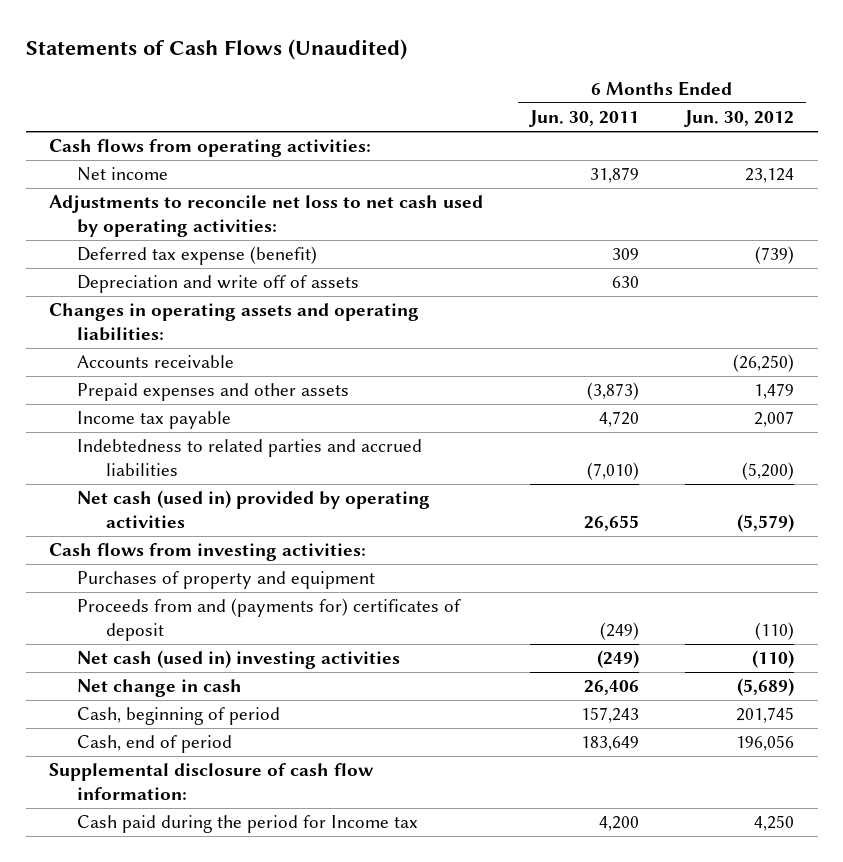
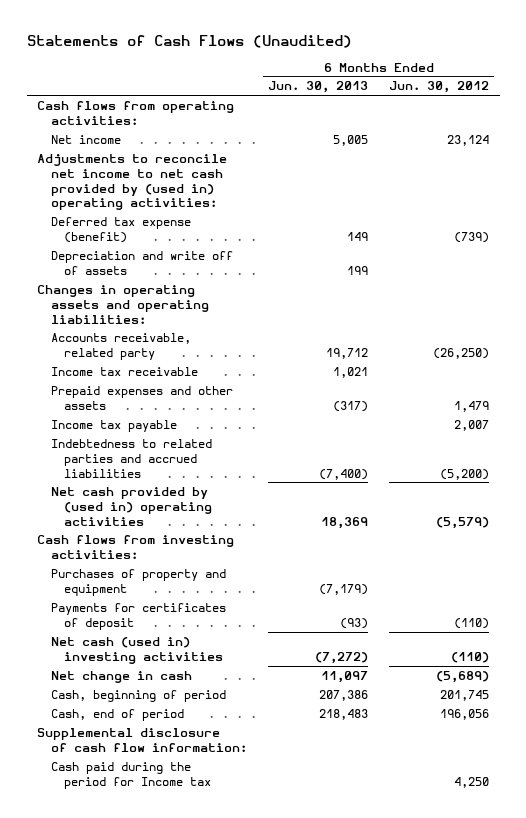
- | 6 Months Ended Jun. 30, 2011 | 6 Months Ended Jun. 30, 2012
+ | 6 Months Ended Jun. 30, 2013 | 6 Months Ended Jun. 30, 2012
- Adjustments to reconcile net loss to net cash used by operating activities:
+ Adjustments to reconcile net income to net cash provided by (used in) operating activities:
- Accounts receivable | | (26,250)
+ Accounts receivable, related party | 19,712 | (26,250)
+ Income tax receivable | 1,021 |
- Net cash (used in) provided by operating activities | 26,655 | (5,579)
+ Net cash provided by (used in) operating activities | 18,369 | (5,579)
- Proceeds from and (payments for) certificates of deposit | (249) | (110)
+ Payments for certificates of deposit | (93) | (110)

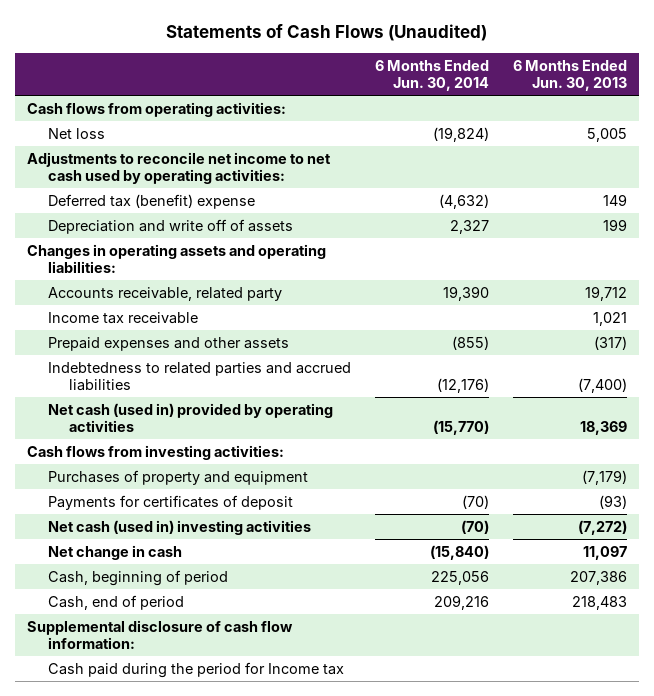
- | 6 Months Ended Jun. 30, 2013 | 6 Months Ended Jun. 30, 2012
+ | 6 Months Ended Jun. 30, 2014 | 6 Months Ended Jun. 30, 2013
- Net income | 5,005 | 23,124
- Adjustments to reconcile net income to net cash provided by (used in) operating activities:
- Deferred tax expense (benefit) | 149 | (739)
+ Net loss | (19,824) | 5,005
+ Adjustments to reconcile net income to net cash used by operating activities:
+ Deferred tax (benefit) expense | (4,632) | 149
- Income tax payable | | 2,007
- Net cash provided by (used in) operating activities | 18,369 | (5,579)
+ Net cash (used in) provided by operating activities | (15,770) | 18,369

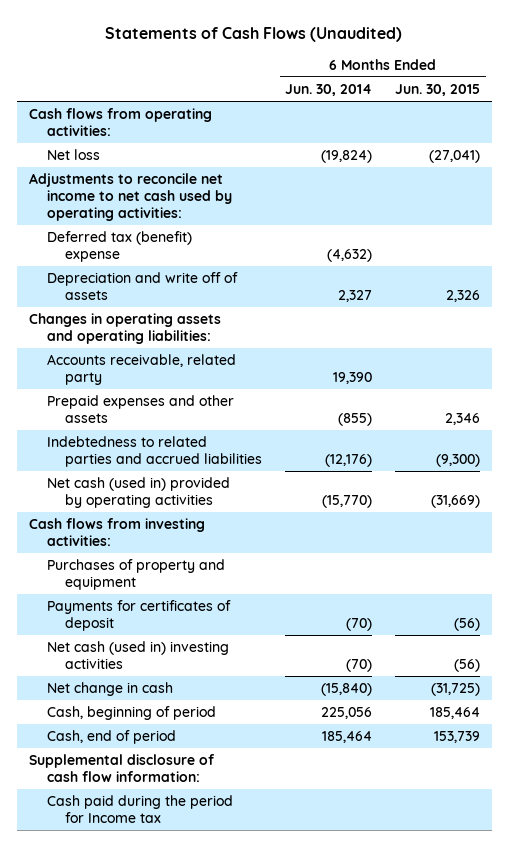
- | 6 Months Ended Jun. 30, 2014 | 6 Months Ended Jun. 30, 2013
+ | 6 Months Ended Jun. 30, 2014 | 6 Months Ended Jun. 30, 2015
- Income tax receivable | | 1,021
- Cash, end of period | 209,216 | 218,483
+ Cash, end of period | 185,464 | 153,739

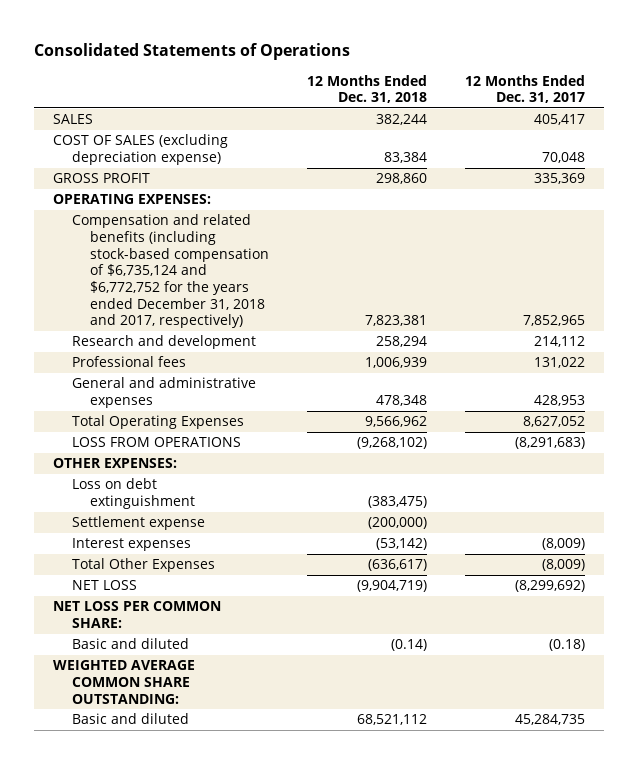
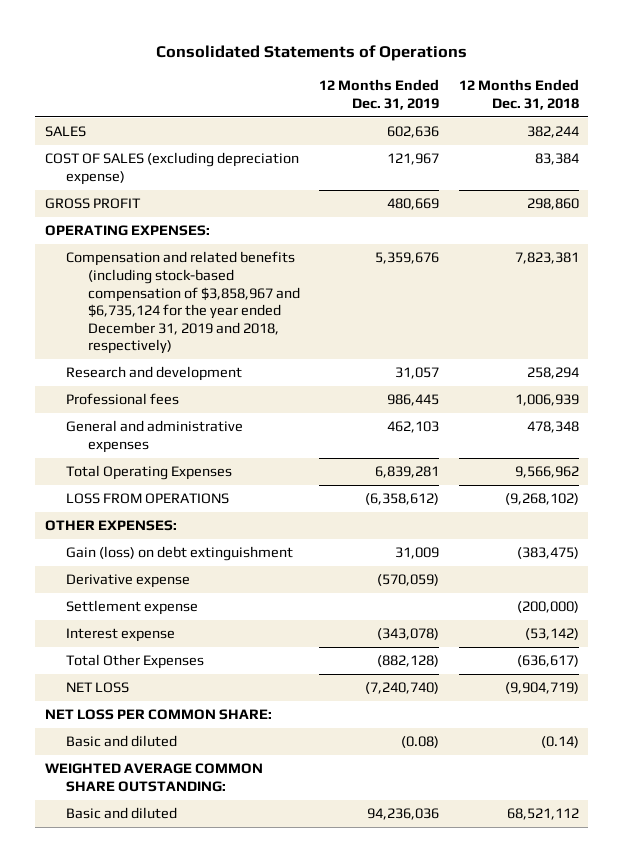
- | 12 Months Ended Dec. 31, 2018 | 12 Months Ended Dec. 31, 2017
+ | 12 Months Ended Dec. 31, 2019 | 12 Months Ended Dec. 31, 2018
- Compensation and related benefits (including stock-based compensation of $6,735,124 and $6,772,752 for the years ended December 31, 2018 and 2017, respectively) | 7,823,381 | 7,852,965
+ Compensation and related benefits (including stock-based compensation of $3,858,967 and $6,735,124 for the year ended December 31, 2019 and 2018, respectively) | 5,359,676 | 7,823,381
- Loss on debt extinguishment | (383,475) |
+ Gain (loss) on debt extinguishment | 31,009 | (383,475)
+ Derivative expense | (570,059) |
- Interest expenses | (53,142) | (8,009)
+ Interest expense | (343,078) | (53,142)

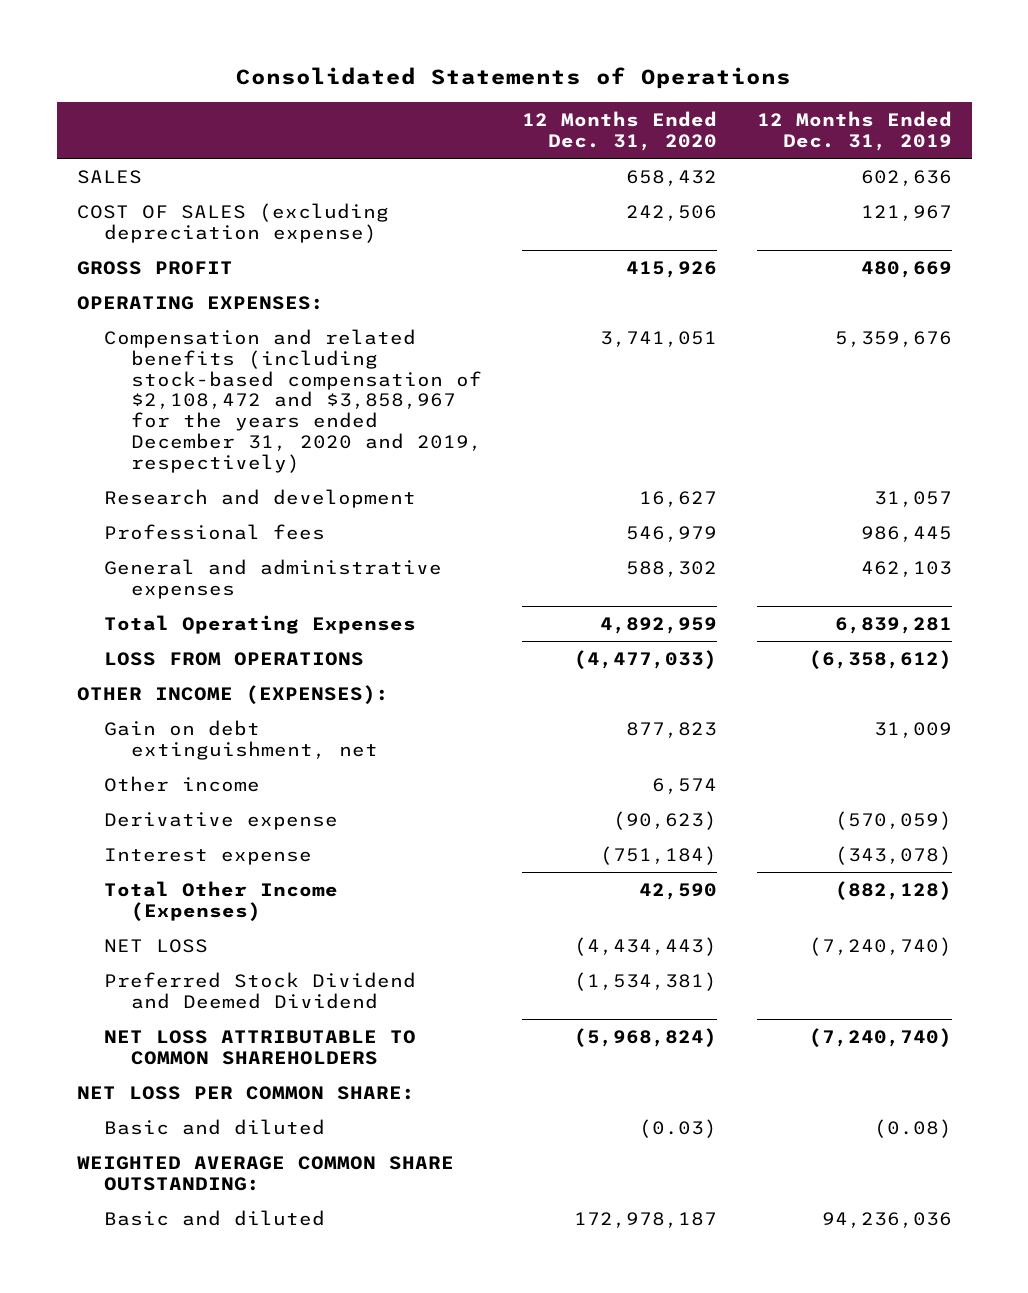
- | 12 Months Ended Dec. 31, 2019 | 12 Months Ended Dec. 31, 2018
+ | 12 Months Ended Dec. 31, 2020 | 12 Months Ended Dec. 31, 2019
- Compensation and related benefits (including stock-based compensation of $3,858,967 and $6,735,124 for the year ended December 31, 2019 and 2018, respectively) | 5,359,676 | 7,823,381
+ Compensation and related benefits (including stock-based compensation of $2,108,472 and $3,858,967 for the years ended December 31, 2020 and 2019, respectively) | 3,741,051 | 5,359,676
- OTHER EXPENSES:
- Gain (loss) on debt extinguishment | 31,009 | (383,475)
+ OTHER INCOME (EXPENSES):
+ Gain on debt extinguishment, net | 877,823 | 31,009
+ Other income | 6,574 |
- Settlement expense | | (200,000)
- Total Other Expenses | (882,128) | (636,617)
+ Total Other Income (Expenses) | 42,590 | (882,128)
+ Preferred Stock Dividend and Deemed Dividend | (1,534,381) |
+ NET LOSS ATTRIBUTABLE TO COMMON SHAREHOLDERS | (5,968,824) | (7,240,740)

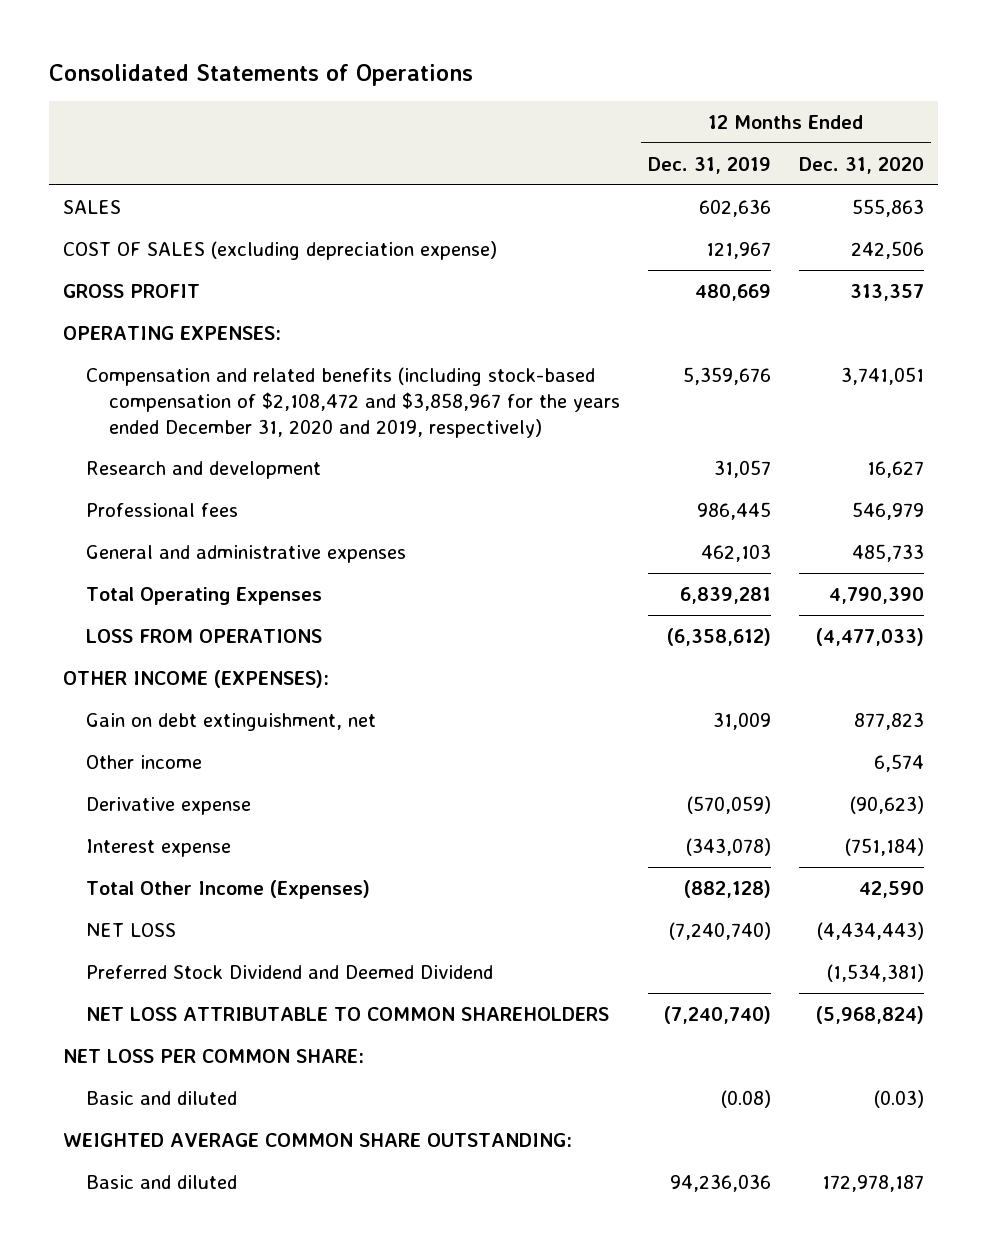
- | 12 Months Ended Dec. 31, 2020 | 12 Months Ended Dec. 31, 2019
+ | 12 Months Ended Dec. 31, 2019 | 12 Months Ended Dec. 31, 2020
- SALES | 658,432 | 602,636
+ SALES | 602,636 | 555,863
- GROSS PROFIT | 415,926 | 480,669
+ GROSS PROFIT | 480,669 | 313,357
- General and administrative expenses | 588,302 | 462,103
- Total Operating Expenses | 4,892,959 | 6,839,281
+ General and administrative expenses | 462,103 | 485,733
+ Total Operating Expenses | 6,839,281 | 4,790,390

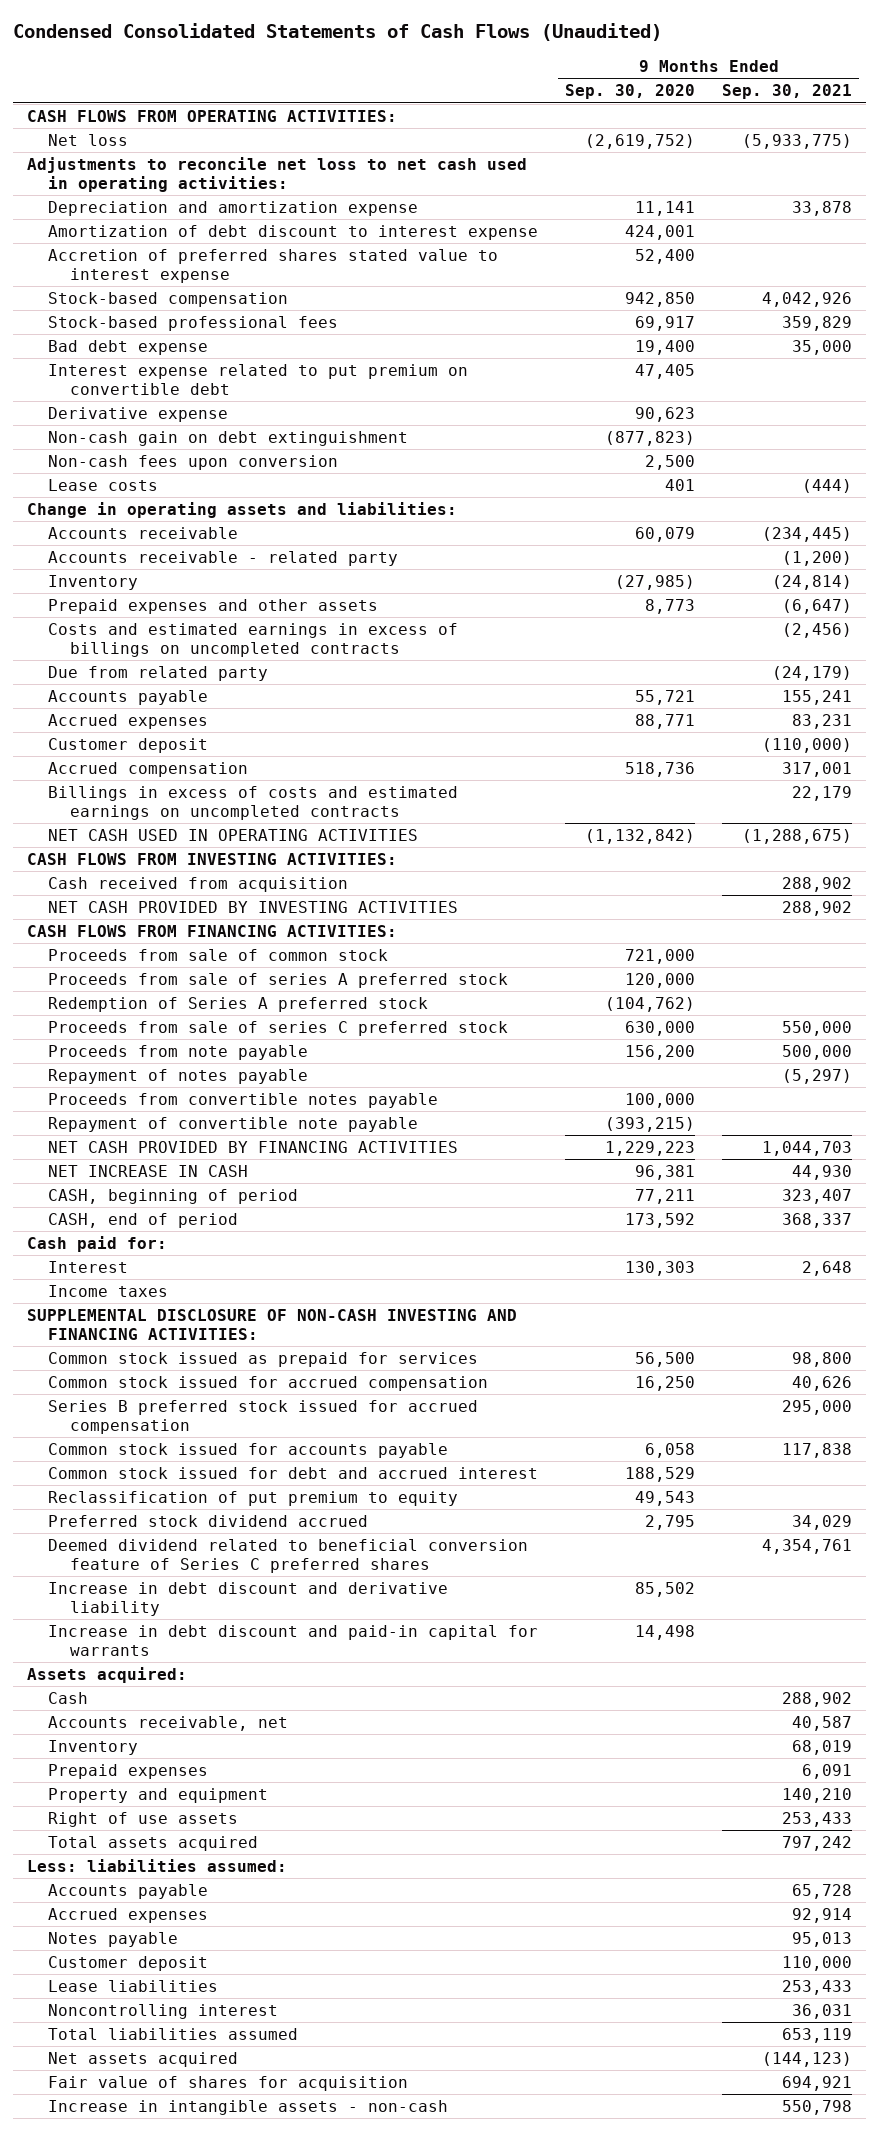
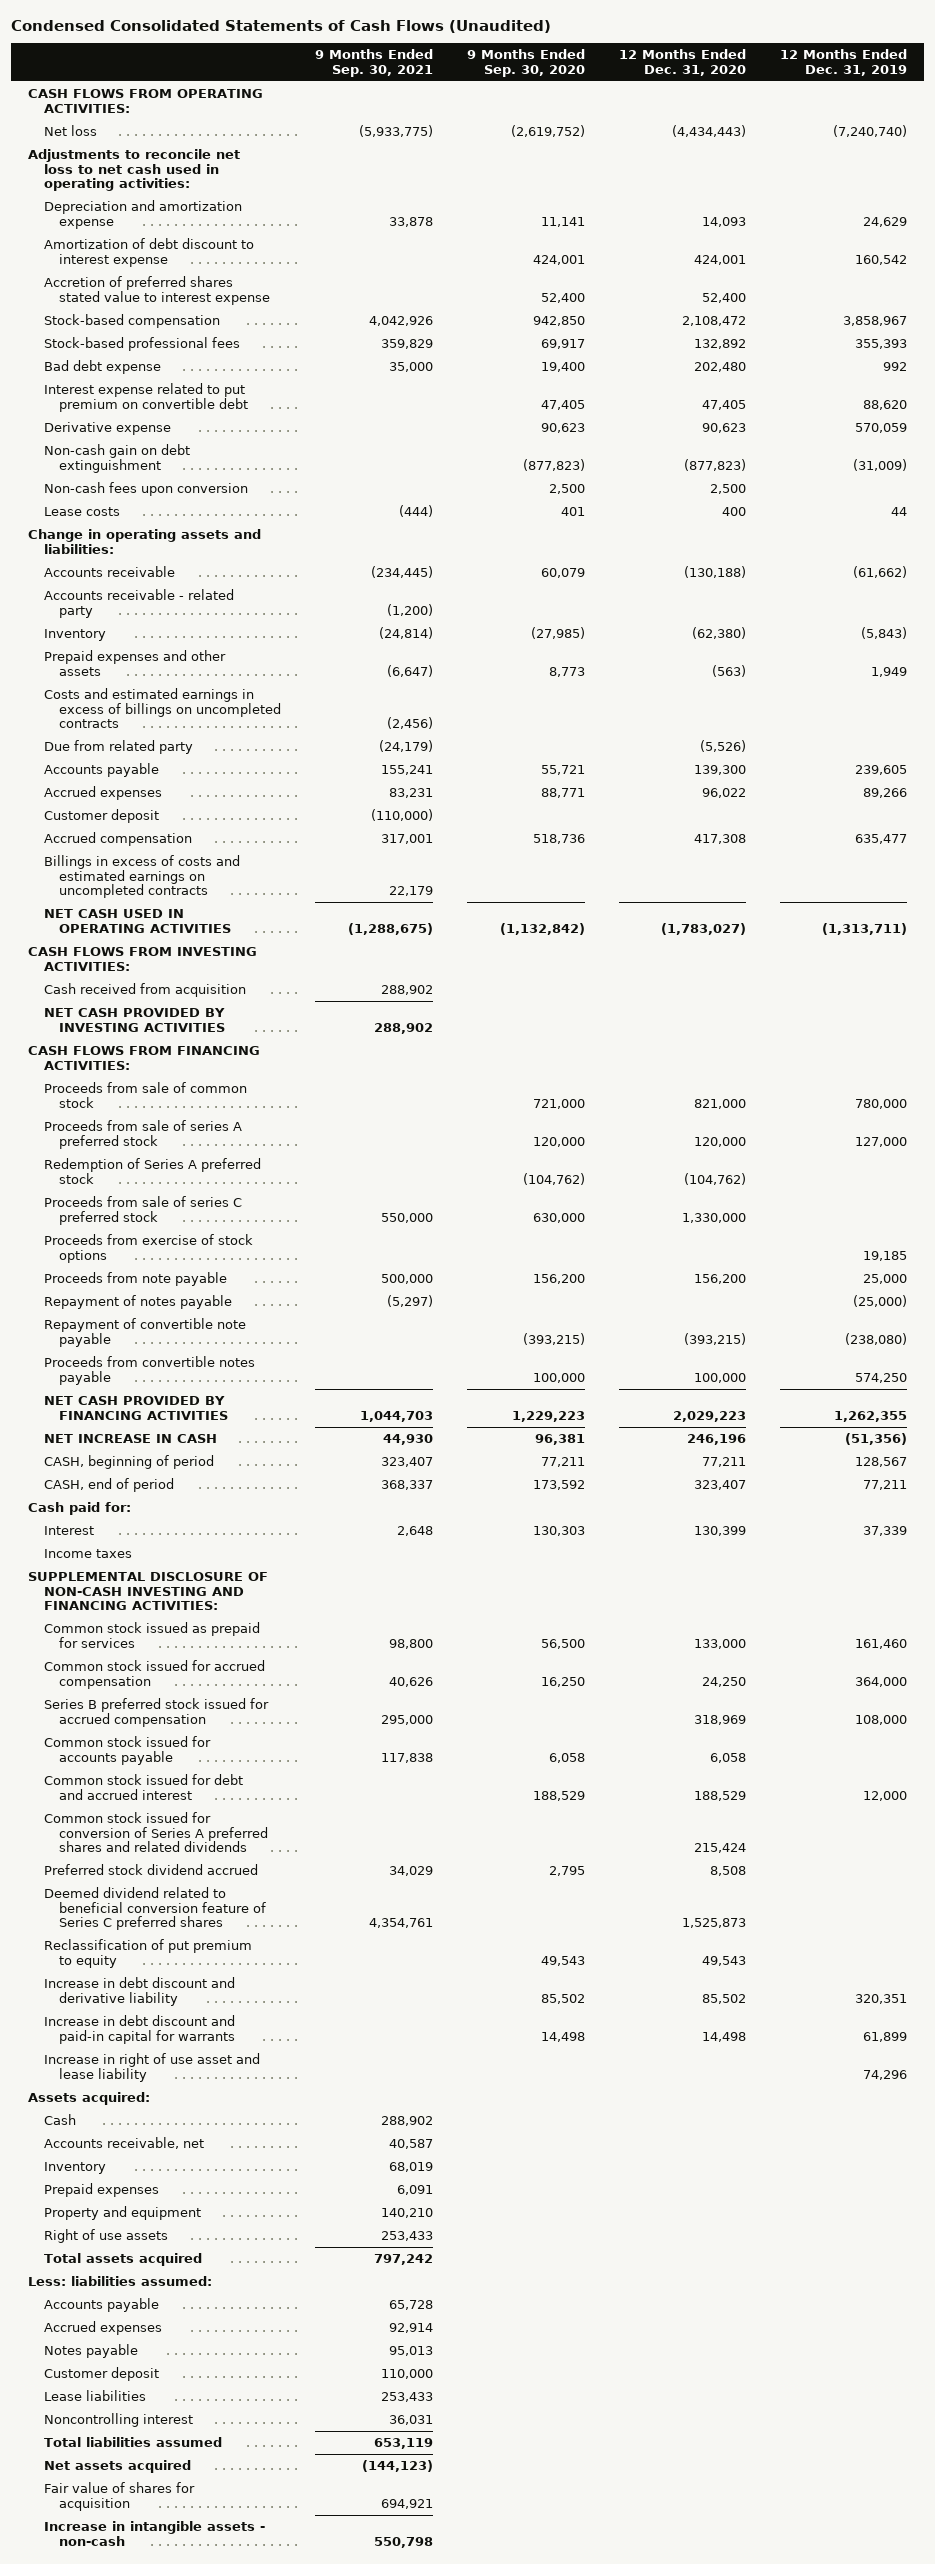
- | 9 Months Ended Sep. 30, 2020 | 9 Months Ended Sep. 30, 2021
+ | 9 Months Ended Sep. 30, 2021 | 9 Months Ended Sep. 30, 2020 | 12 Months Ended Dec. 31, 2020 | 12 Months Ended Dec. 31, 2019
+ Proceeds from exercise of stock options | | | | 19,185
moved down: Proceeds from convertible notes payable | | 100,000 | 100,000 | 574,250
+ Common stock issued for conversion of Series A preferred shares and related dividends | | | 215,424 |
moved down: Reclassification of put premium to equity | | 49,543 | 49,543 |
+ Increase in right of use asset and lease liability | | | | 74,296

